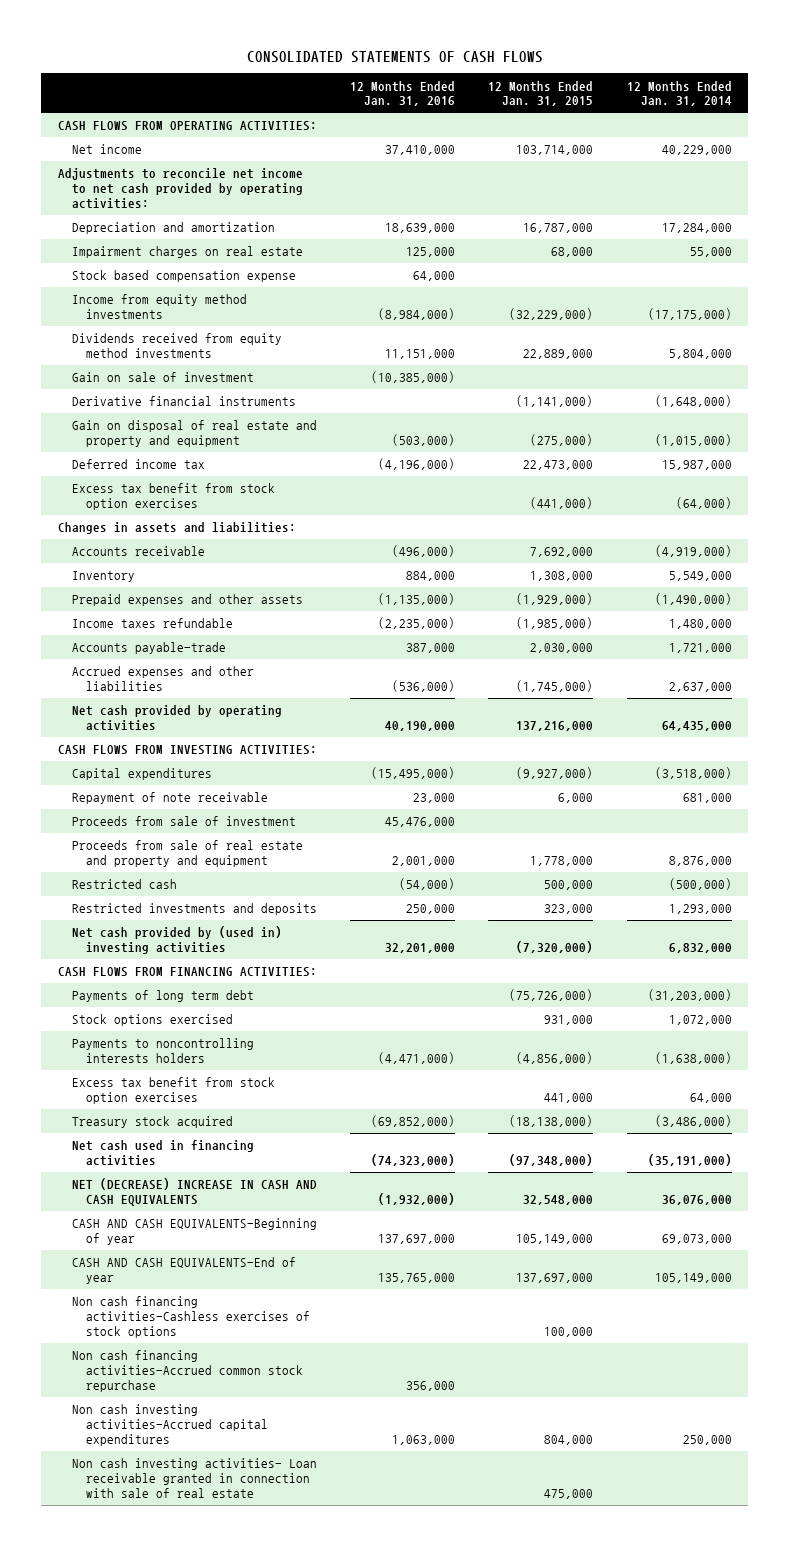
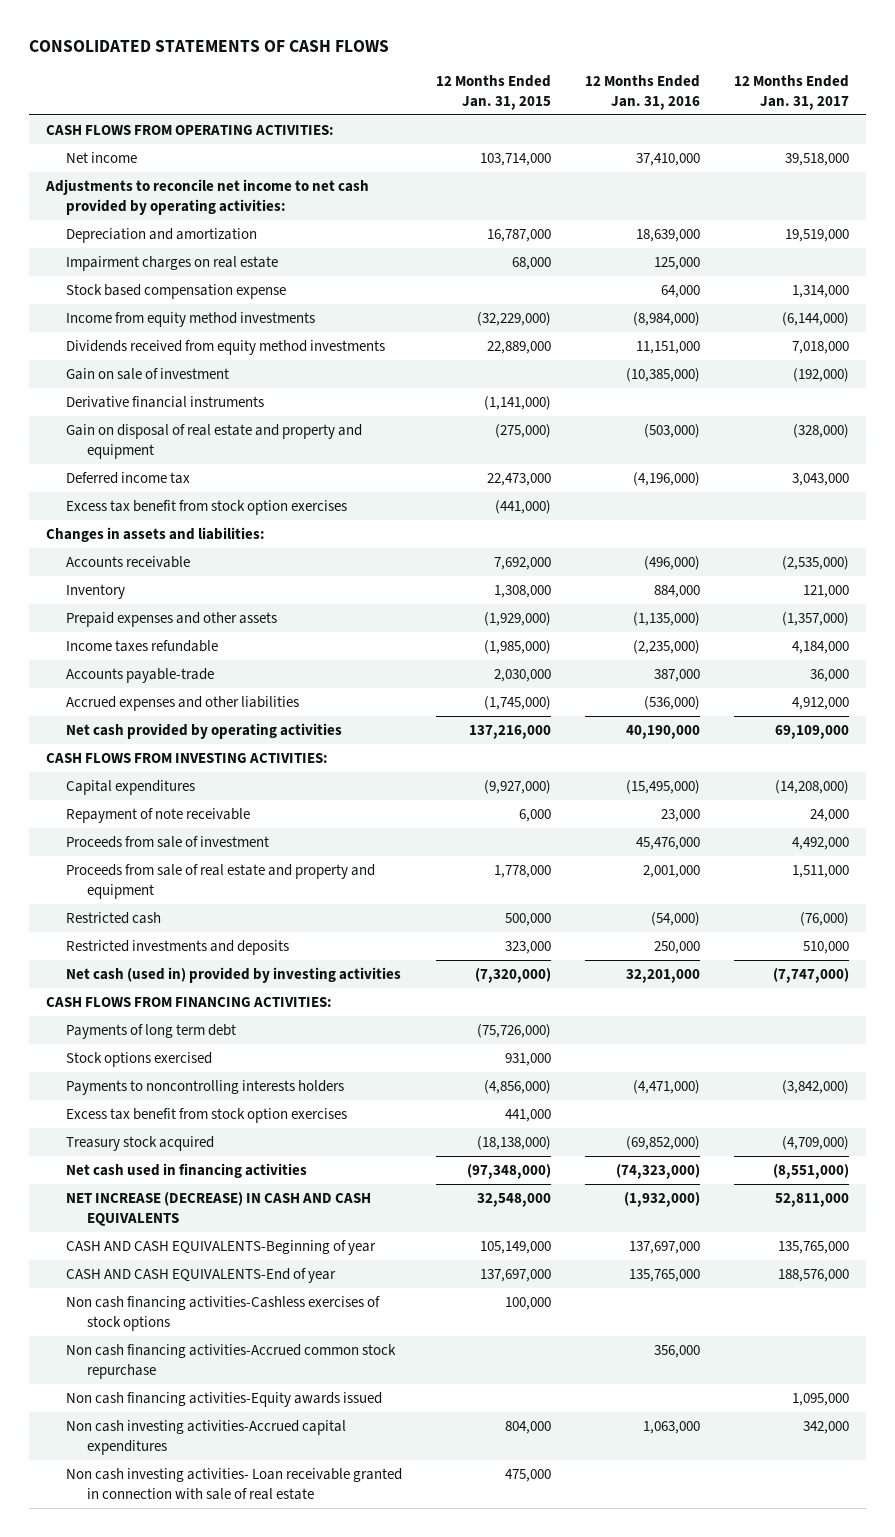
- | 12 Months Ended Jan. 31, 2016 | 12 Months Ended Jan. 31, 2015 | 12 Months Ended Jan. 31, 2014
+ | 12 Months Ended Jan. 31, 2015 | 12 Months Ended Jan. 31, 2016 | 12 Months Ended Jan. 31, 2017
- Net cash provided by (used in) investing activities | 32,201,000 | (7,320,000) | 6,832,000
+ Net cash (used in) provided by investing activities | (7,320,000) | 32,201,000 | (7,747,000)
- NET (DECREASE) INCREASE IN CASH AND CASH EQUIVALENTS | (1,932,000) | 32,548,000 | 36,076,000
+ NET INCREASE (DECREASE) IN CASH AND CASH EQUIVALENTS | 32,548,000 | (1,932,000) | 52,811,000
+ Non cash financing activities-Equity awards issued | | | 1,095,000

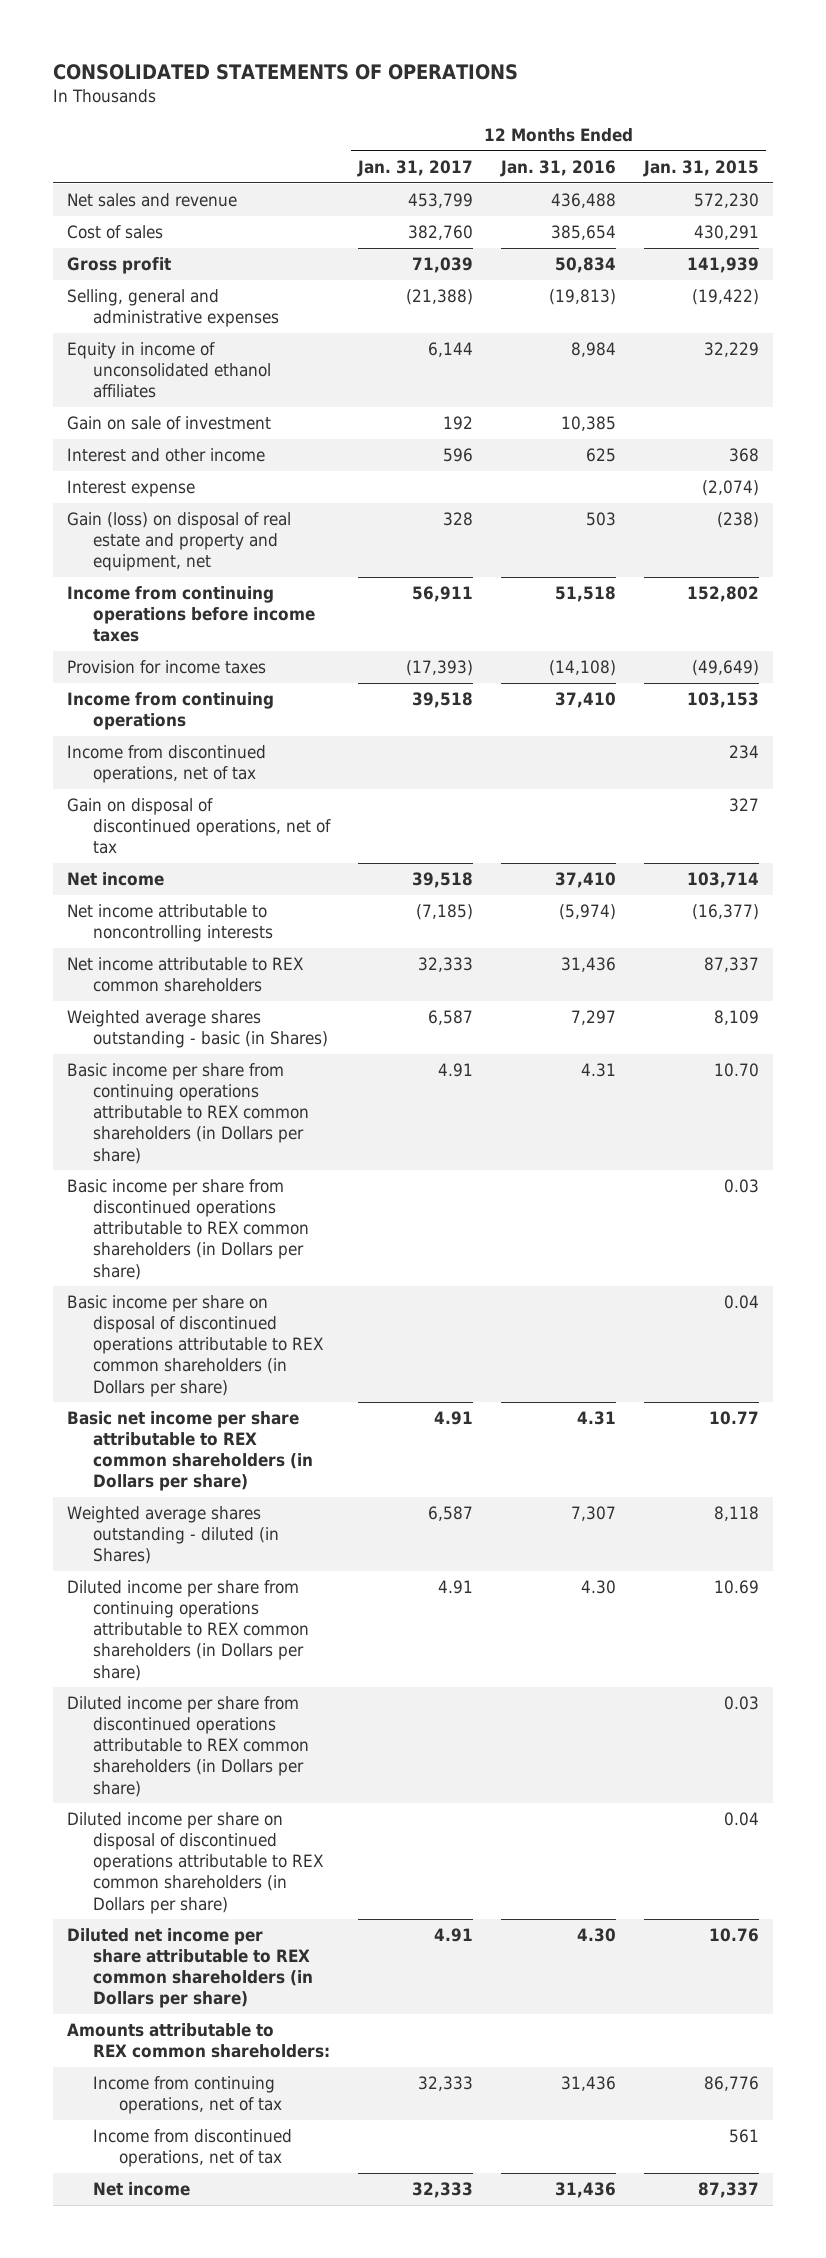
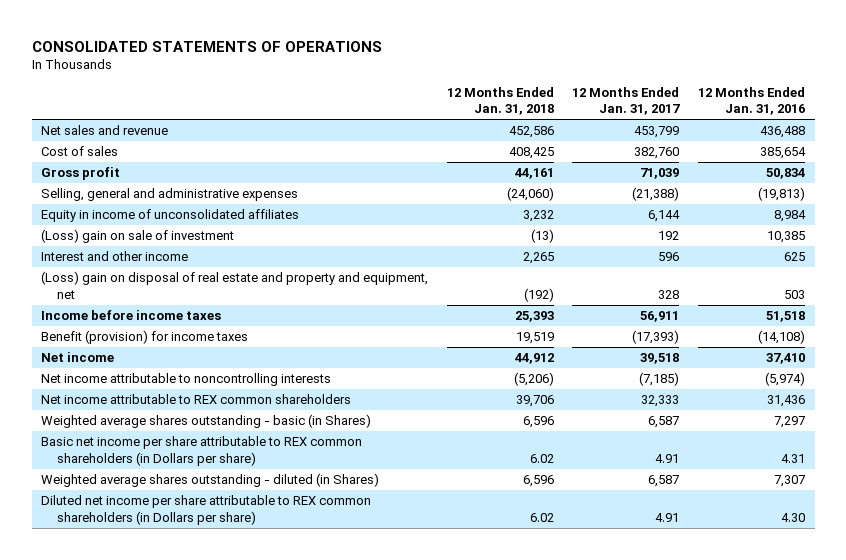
- | 12 Months Ended Jan. 31, 2017 | 12 Months Ended Jan. 31, 2016 | 12 Months Ended Jan. 31, 2015
+ | 12 Months Ended Jan. 31, 2018 | 12 Months Ended Jan. 31, 2017 | 12 Months Ended Jan. 31, 2016
- Equity in income of unconsolidated ethanol affiliates | 6,144 | 8,984 | 32,229
- Gain on sale of investment | 192 | 10,385 |
+ Equity in income of unconsolidated affiliates | 3,232 | 6,144 | 8,984
+ (Loss) gain on sale of investment | (13) | 192 | 10,385
- Interest expense | | | (2,074)
- Gain (loss) on disposal of real estate and property and equipment, net | 328 | 503 | (238)
- Income from continuing operations before income taxes | 56,911 | 51,518 | 152,802
- Provision for income taxes | (17,393) | (14,108) | (49,649)
- Income from continuing operations | 39,518 | 37,410 | 103,153
- Income from discontinued operations, net of tax | | | 234
- Gain on disposal of discontinued operations, net of tax | | | 327
+ (Loss) gain on disposal of real estate and property and equipment, net | (192) | 328 | 503
+ Income before income taxes | 25,393 | 56,911 | 51,518
+ Benefit (provision) for income taxes | 19,519 | (17,393) | (14,108)
- Basic income per share from continuing operations attributable to REX common shareholders (in Dollars per share) | 4.91 | 4.31 | 10.70
- Basic income per share from discontinued operations attributable to REX common shareholders (in Dollars per share) | | | 0.03
- Basic income per share on disposal of discontinued operations attributable to REX common shareholders (in Dollars per share) | | | 0.04
- Diluted income per share from continuing operations attributable to REX common shareholders (in Dollars per share) | 4.91 | 4.30 | 10.69
- Diluted income per share from discontinued operations attributable to REX common shareholders (in Dollars per share) | | | 0.03
- Diluted income per share on disposal of discontinued operations attributable to REX common shareholders (in Dollars per share) | | | 0.04
- Amounts attributable to REX common shareholders:
- Income from continuing operations, net of tax | 32,333 | 31,436 | 86,776
- Income from discontinued operations, net of tax | | | 561
- Net income | 32,333 | 31,436 | 87,337

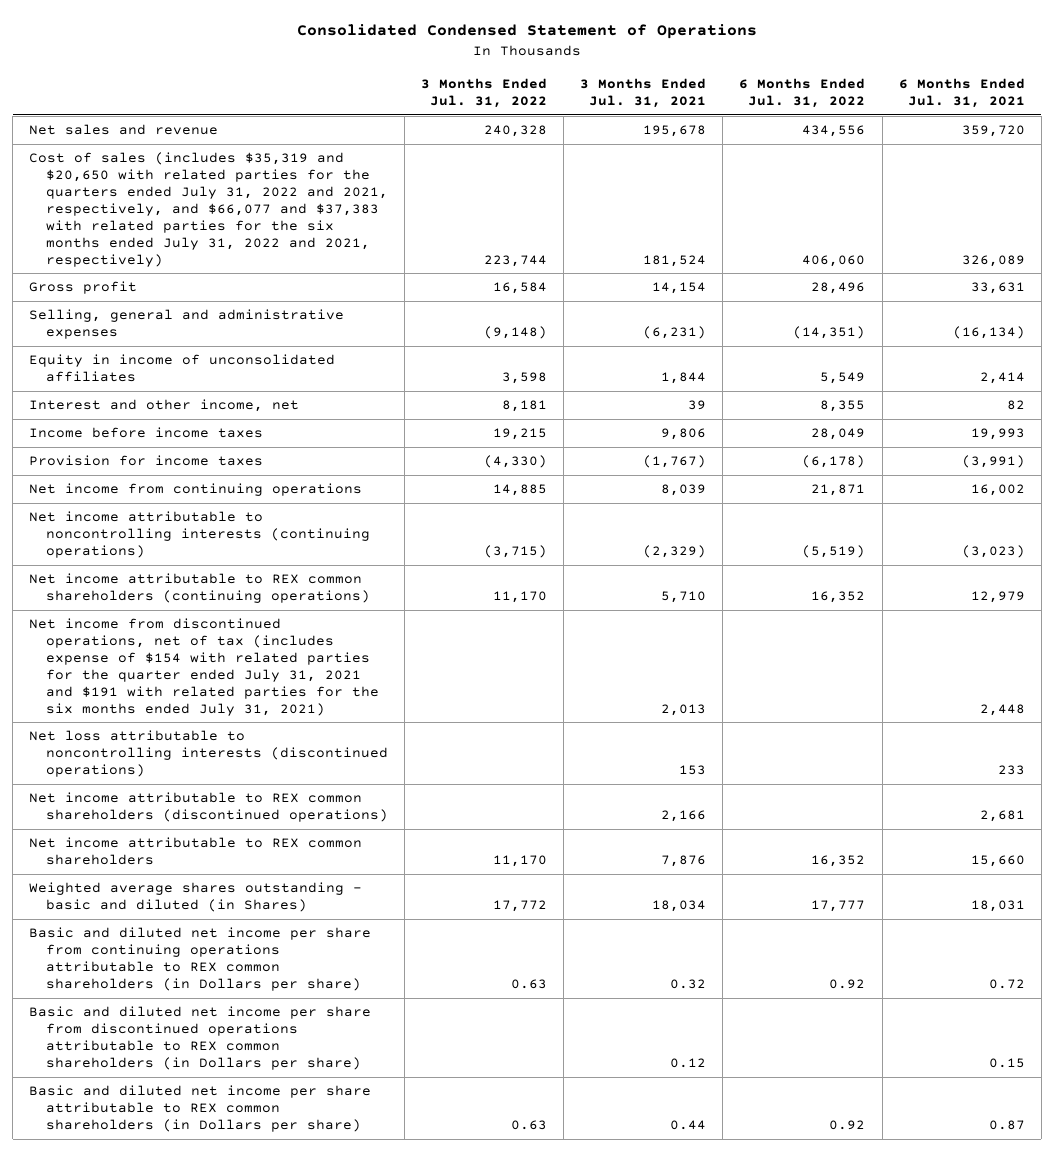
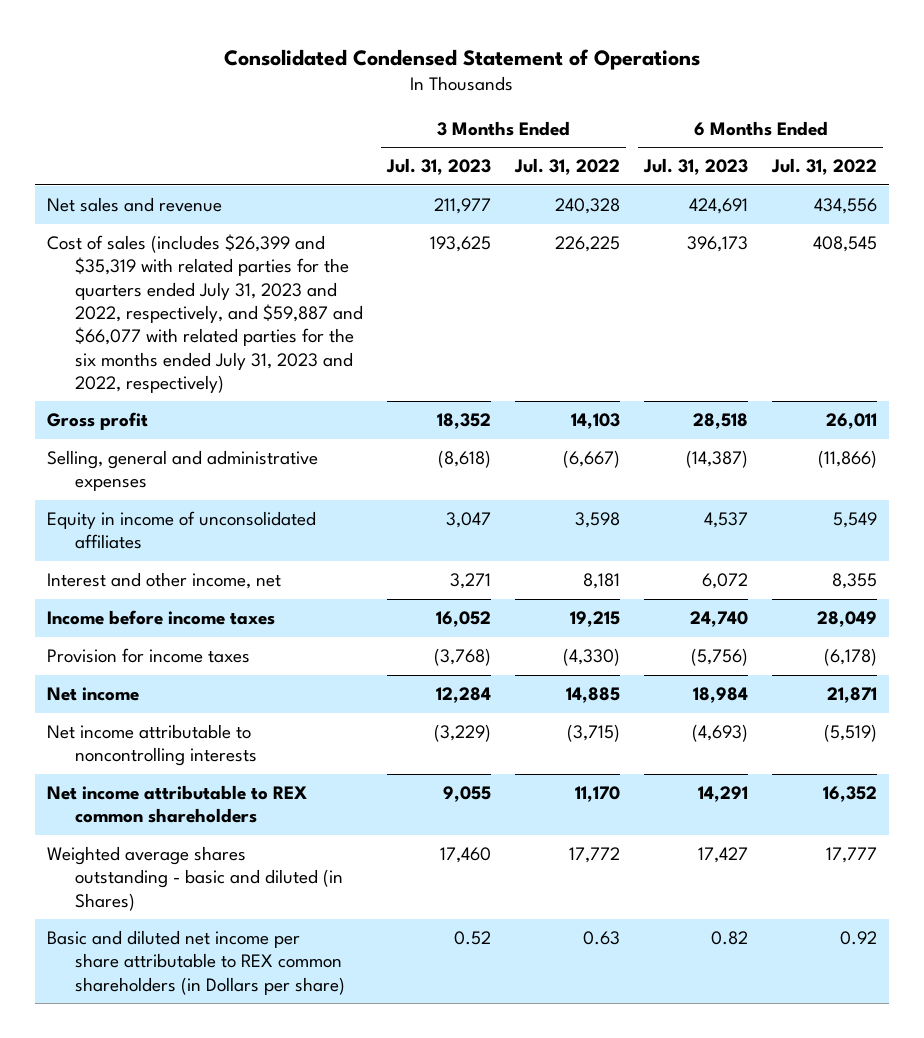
- | 3 Months Ended Jul. 31, 2022 | 3 Months Ended Jul. 31, 2021 | 6 Months Ended Jul. 31, 2022 | 6 Months Ended Jul. 31, 2021
+ | 3 Months Ended Jul. 31, 2023 | 3 Months Ended Jul. 31, 2022 | 6 Months Ended Jul. 31, 2023 | 6 Months Ended Jul. 31, 2022
- Cost of sales (includes $35,319 and $20,650 with related parties for the quarters ended July 31, 2022 and 2021, respectively, and $66,077 and $37,383 with related parties for the six months ended July 31, 2022 and 2021, respectively) | 223,744 | 181,524 | 406,060 | 326,089
- Gross profit | 16,584 | 14,154 | 28,496 | 33,631
- Selling, general and administrative expenses | (9,148) | (6,231) | (14,351) | (16,134)
+ Cost of sales (includes $26,399 and $35,319 with related parties for the quarters ended July 31, 2023 and 2022, respectively, and $59,887 and $66,077 with related parties for the six months ended July 31, 2023 and 2022, respectively) | 193,625 | 226,225 | 396,173 | 408,545
+ Gross profit | 18,352 | 14,103 | 28,518 | 26,011
+ Selling, general and administrative expenses | (8,618) | (6,667) | (14,387) | (11,866)
- Net income from continuing operations | 14,885 | 8,039 | 21,871 | 16,002
- Net income attributable to noncontrolling interests (continuing operations) | (3,715) | (2,329) | (5,519) | (3,023)
- Net income attributable to REX common shareholders (continuing operations) | 11,170 | 5,710 | 16,352 | 12,979
- Net income from discontinued operations, net of tax (includes expense of $154 with related parties for the quarter ended July 31, 2021 and $191 with related parties for the six months ended July 31, 2021) | | 2,013 | | 2,448
- Net loss attributable to noncontrolling interests (discontinued operations) | | 153 | | 233
- Net income attributable to REX common shareholders (discontinued operations) | | 2,166 | | 2,681
+ Net income | 12,284 | 14,885 | 18,984 | 21,871
+ Net income attributable to noncontrolling interests | (3,229) | (3,715) | (4,693) | (5,519)
- Basic and diluted net income per share from continuing operations attributable to REX common shareholders (in Dollars per share) | 0.63 | 0.32 | 0.92 | 0.72
- Basic and diluted net income per share from discontinued operations attributable to REX common shareholders (in Dollars per share) | | 0.12 | | 0.15

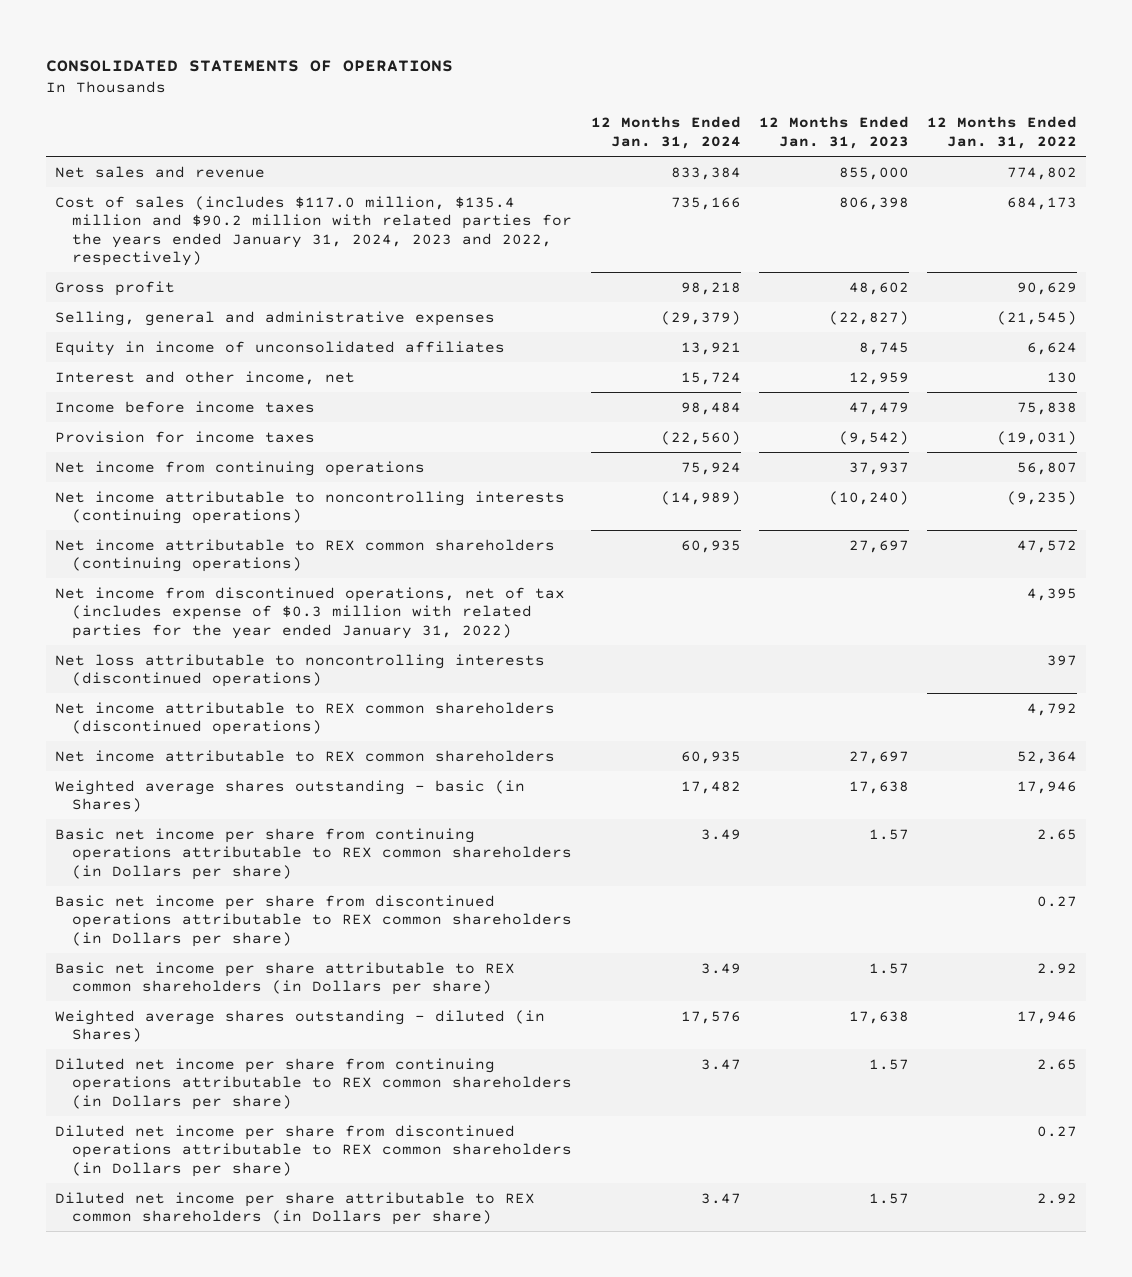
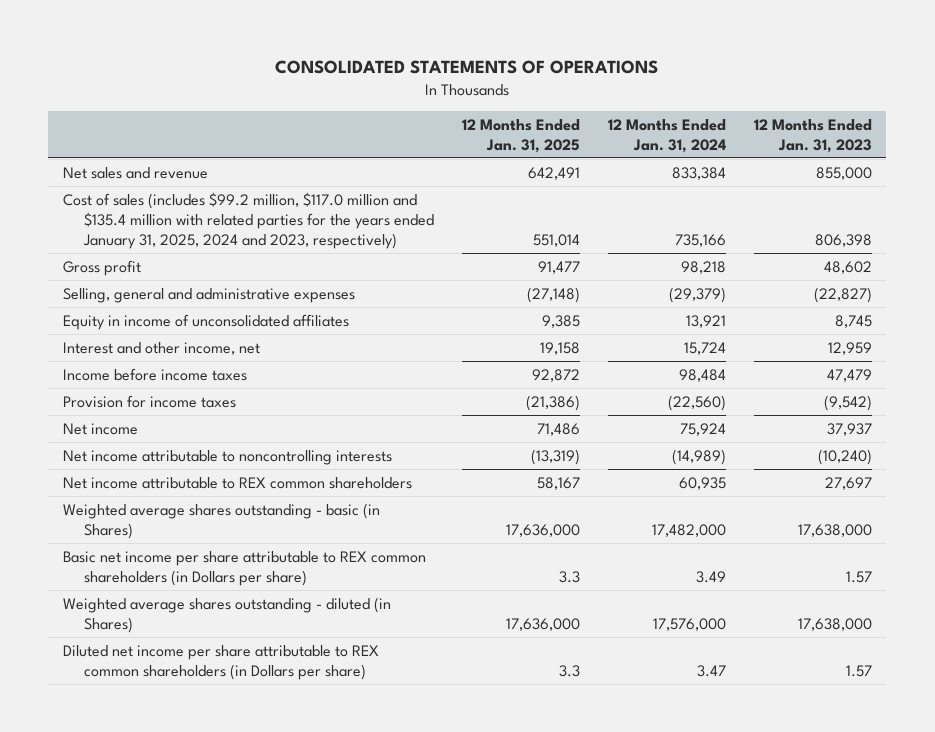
- | 12 Months Ended Jan. 31, 2024 | 12 Months Ended Jan. 31, 2023 | 12 Months Ended Jan. 31, 2022
+ | 12 Months Ended Jan. 31, 2025 | 12 Months Ended Jan. 31, 2024 | 12 Months Ended Jan. 31, 2023
- Cost of sales (includes $117.0 million, $135.4 million and $90.2 million with related parties for the years ended January 31, 2024, 2023 and 2022, respectively) | 735,166 | 806,398 | 684,173
+ Cost of sales (includes $99.2 million, $117.0 million and $135.4 million with related parties for the years ended January 31, 2025, 2024 and 2023, respectively) | 551,014 | 735,166 | 806,398
- Net income from continuing operations | 75,924 | 37,937 | 56,807
- Net income attributable to noncontrolling interests (continuing operations) | (14,989) | (10,240) | (9,235)
- Net income attributable to REX common shareholders (continuing operations) | 60,935 | 27,697 | 47,572
- Net income from discontinued operations, net of tax (includes expense of $0.3 million with related parties for the year ended January 31, 2022) | | | 4,395
- Net loss attributable to noncontrolling interests (discontinued operations) | | | 397
- Net income attributable to REX common shareholders (discontinued operations) | | | 4,792
+ Net income | 71,486 | 75,924 | 37,937
+ Net income attributable to noncontrolling interests | (13,319) | (14,989) | (10,240)
- Weighted average shares outstanding - basic (in Shares) | 17,482 | 17,638 | 17,946
- Basic net income per share from continuing operations attributable to REX common shareholders (in Dollars per share) | 3.49 | 1.57 | 2.65
- Basic net income per share from discontinued operations attributable to REX common shareholders (in Dollars per share) | | | 0.27
+ Weighted average shares outstanding - basic (in Shares) | 17,636,000 | 17,482,000 | 17,638,000
- Weighted average shares outstanding - diluted (in Shares) | 17,576 | 17,638 | 17,946
- Diluted net income per share from continuing operations attributable to REX common shareholders (in Dollars per share) | 3.47 | 1.57 | 2.65
- Diluted net income per share from discontinued operations attributable to REX common shareholders (in Dollars per share) | | | 0.27
+ Weighted average shares outstanding - diluted (in Shares) | 17,636,000 | 17,576,000 | 17,638,000

